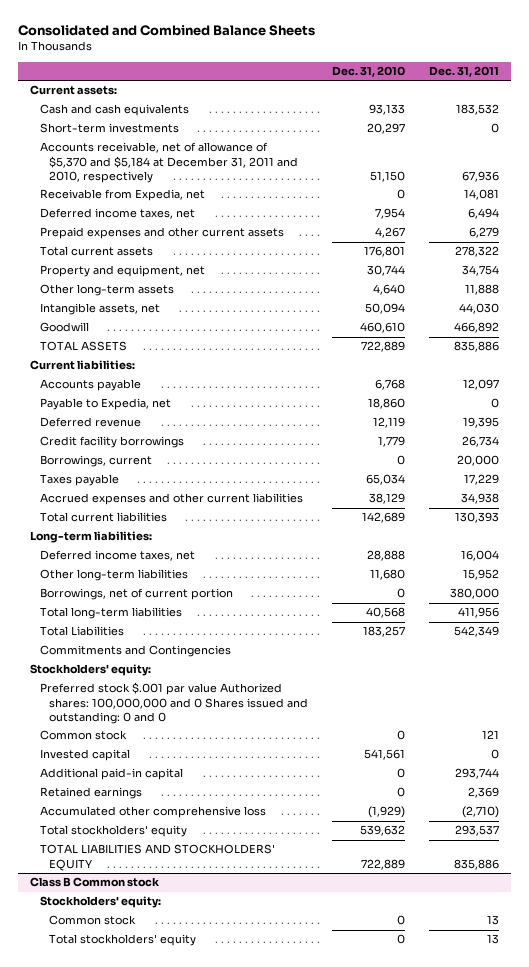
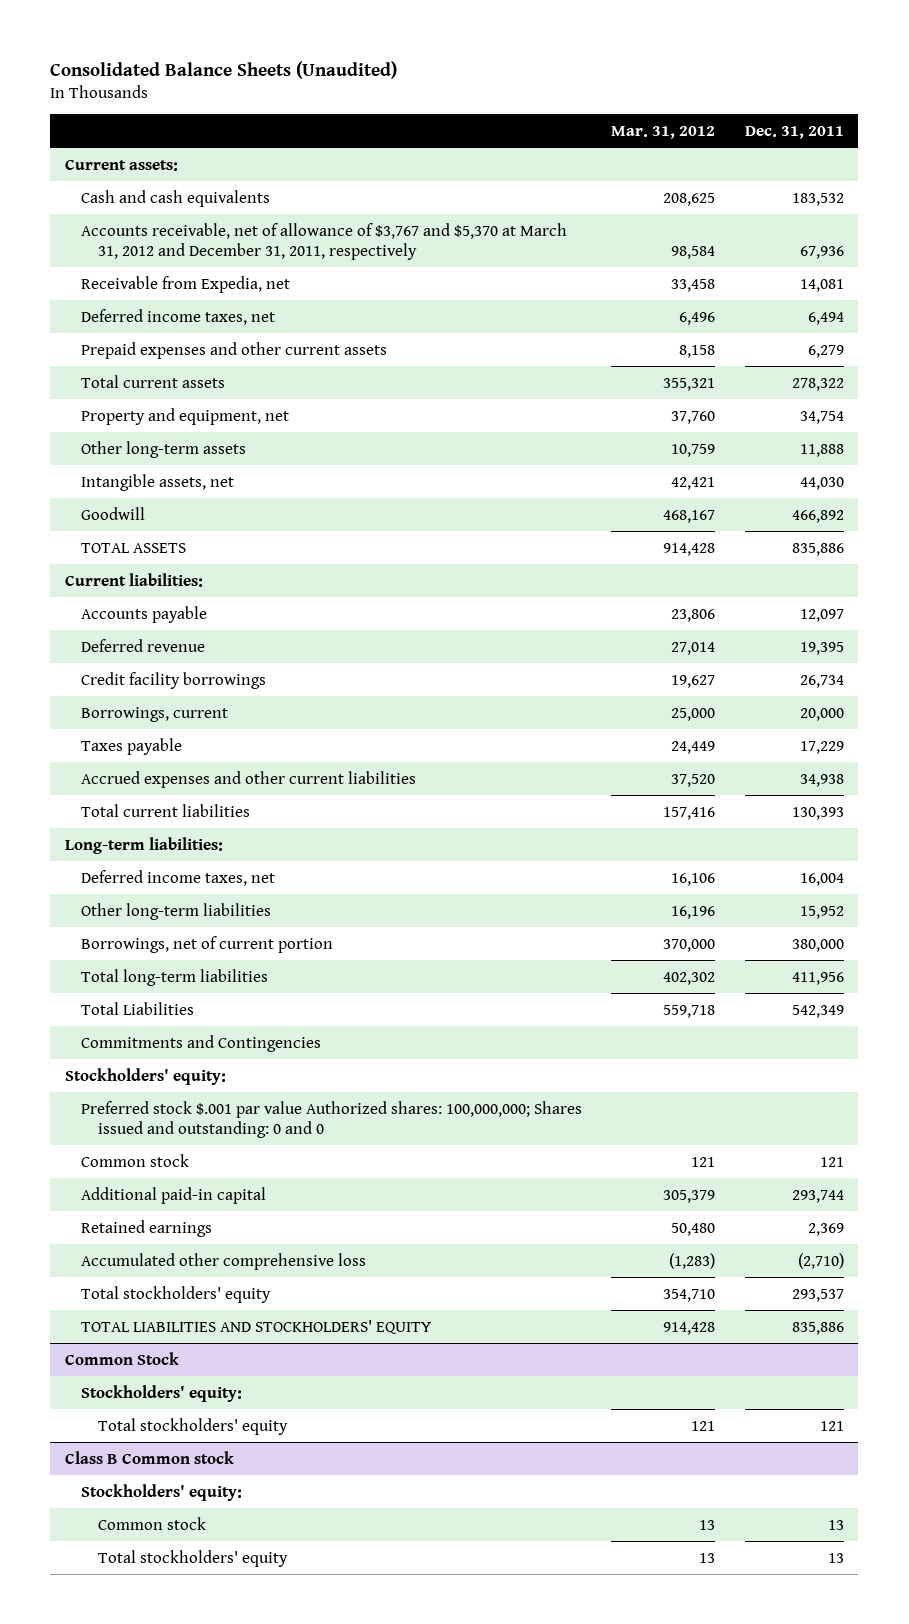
- Consolidated and Combined Balance Sheets
+ Consolidated Balance Sheets (Unaudited)
- | Dec. 31, 2010 | Dec. 31, 2011
+ | Mar. 31, 2012 | Dec. 31, 2011
- Short-term investments | 20,297 | 0
- Accounts receivable, net of allowance of $5,370 and $5,184 at December 31, 2011 and 2010, respectively | 51,150 | 67,936
+ Accounts receivable, net of allowance of $3,767 and $5,370 at March 31, 2012 and December 31, 2011, respectively | 98,584 | 67,936
- Payable to Expedia, net | 18,860 | 0
- Preferred stock $.001 par value Authorized shares: 100,000,000 and 0 Shares issued and outstanding: 0 and 0
+ Preferred stock $.001 par value Authorized shares: 100,000,000; Shares issued and outstanding: 0 and 0
- Invested capital | 541,561 | 0
+ Common Stock
+ Stockholders' equity:
+ Total stockholders' equity | 121 | 121

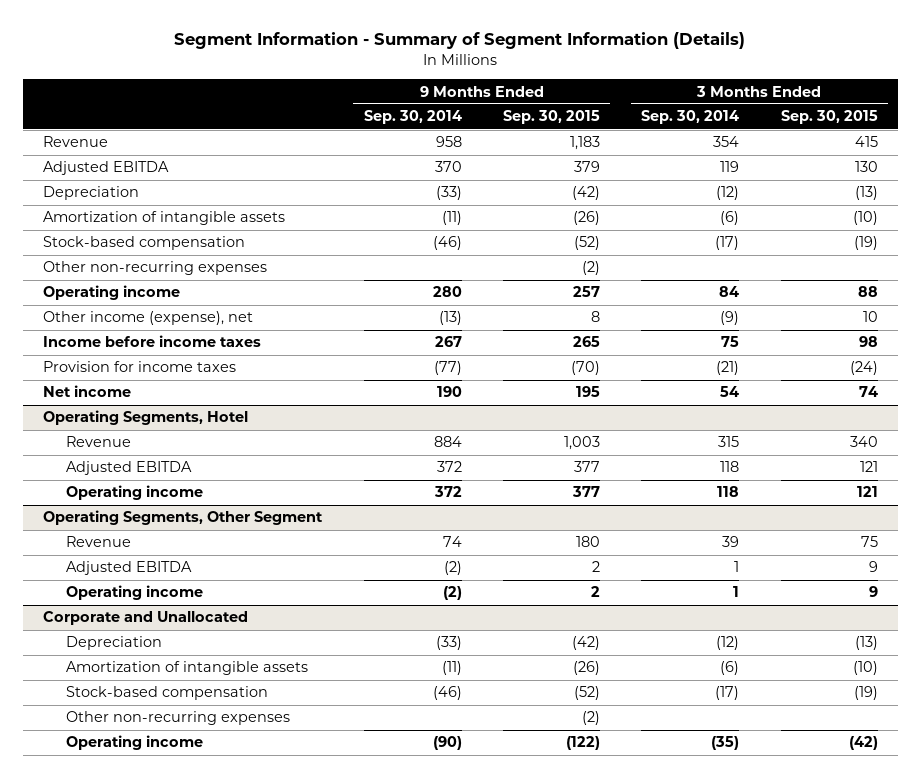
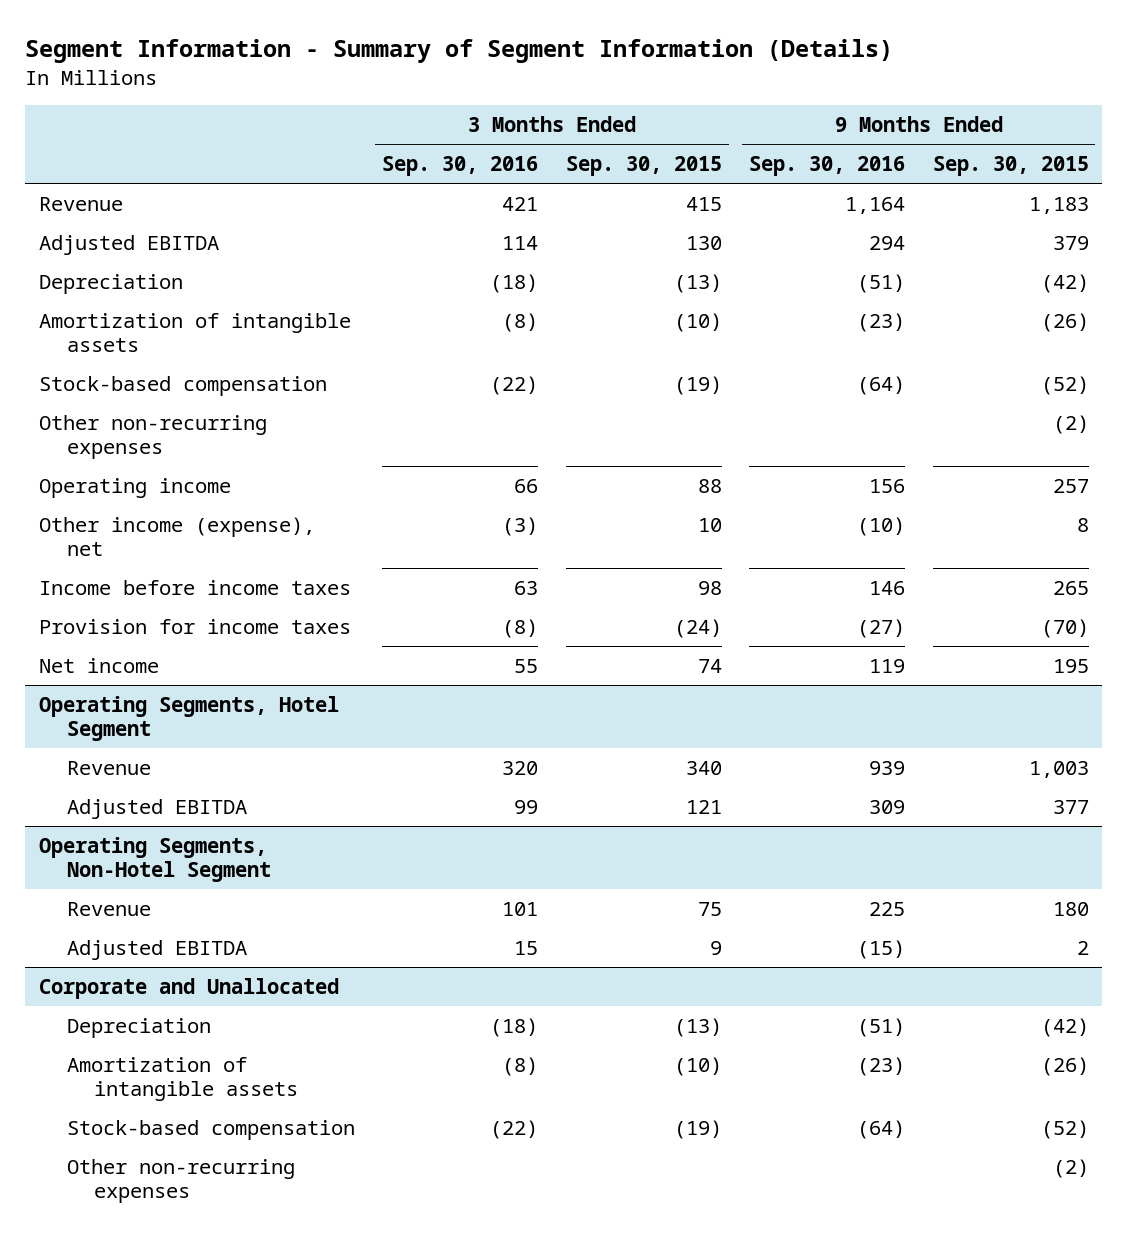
- | 9 Months Ended Sep. 30, 2014 | 9 Months Ended Sep. 30, 2015 | 3 Months Ended Sep. 30, 2014 | 3 Months Ended Sep. 30, 2015
+ | 3 Months Ended Sep. 30, 2016 | 3 Months Ended Sep. 30, 2015 | 9 Months Ended Sep. 30, 2016 | 9 Months Ended Sep. 30, 2015
- Operating Segments, Hotel
+ Operating Segments, Hotel Segment
- Operating income | 372 | 377 | 118 | 121
- Operating Segments, Other Segment
+ Operating Segments, Non-Hotel Segment
- Operating income | (2) | 2 | 1 | 9
@ Corporate and Unallocated
- Operating income | (90) | (122) | (35) | (42)

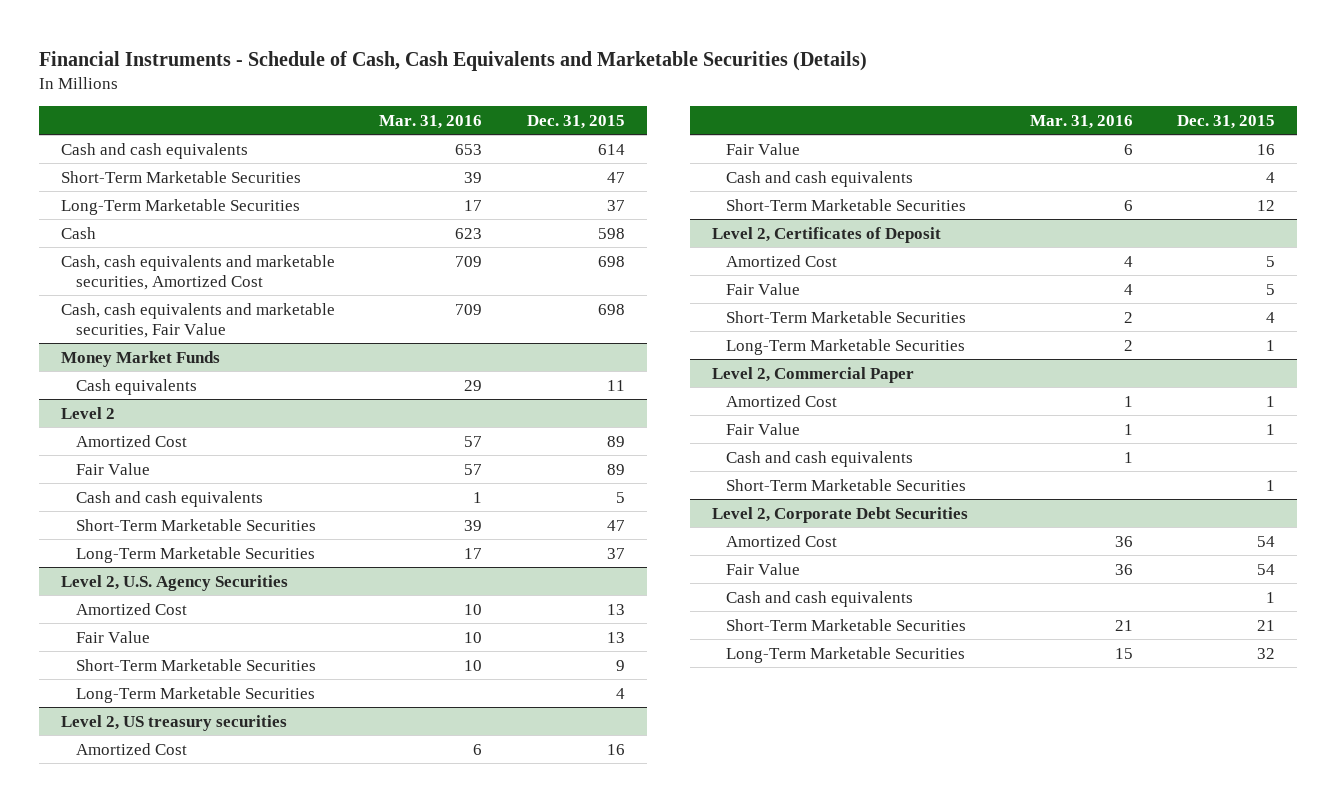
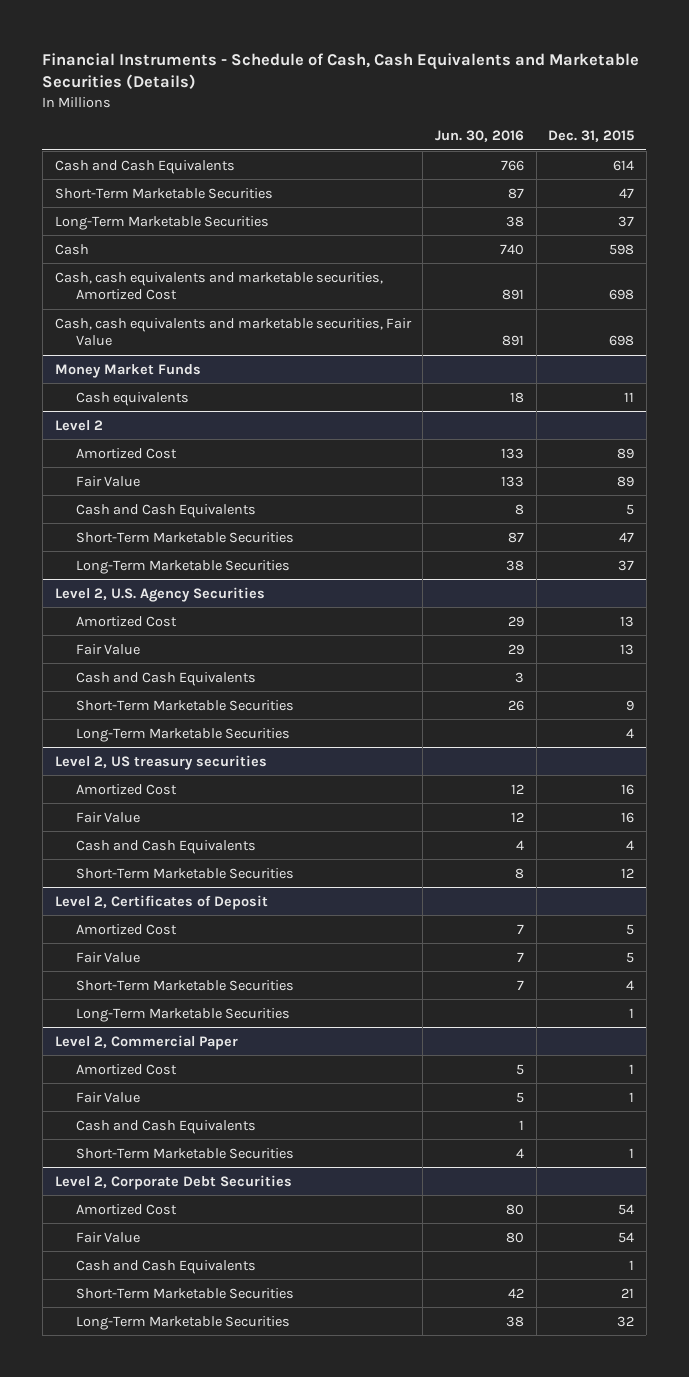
- | Mar. 31, 2016 | Dec. 31, 2015
+ | Jun. 30, 2016 | Dec. 31, 2015
- Cash and cash equivalents | 653 | 614
+ Cash and Cash Equivalents | 766 | 614
@ Level 2
- Cash and cash equivalents | 1 | 5
+ Cash and Cash Equivalents | 8 | 5
@ Level 2, U.S. Agency Securities
+ Cash and Cash Equivalents | 3 |
@ Level 2, US treasury securities
- Cash and cash equivalents | | 4
+ Cash and Cash Equivalents | 4 | 4
@ Level 2, Commercial Paper
- Cash and cash equivalents | 1 |
+ Cash and Cash Equivalents | 1 |
@ Level 2, Corporate Debt Securities
- Cash and cash equivalents | | 1
+ Cash and Cash Equivalents | | 1

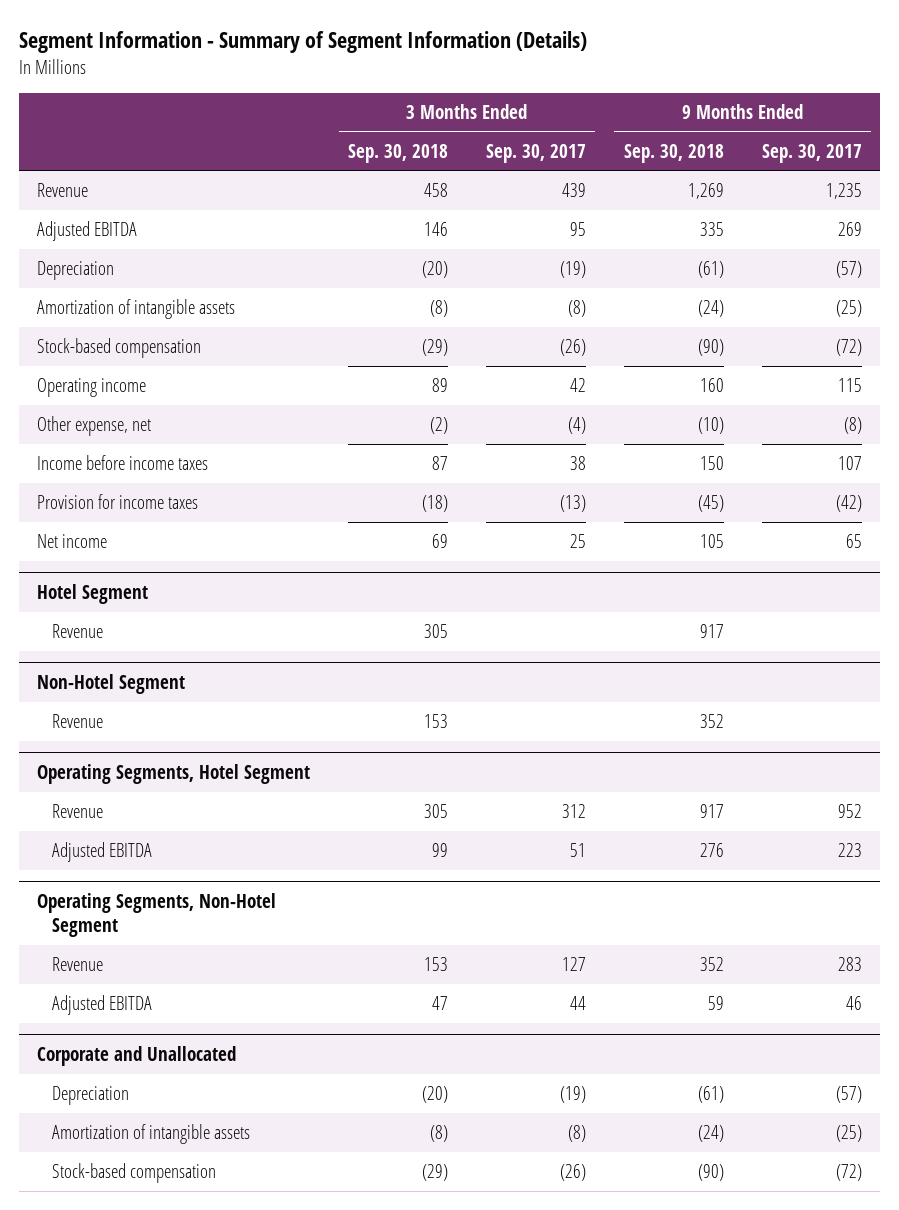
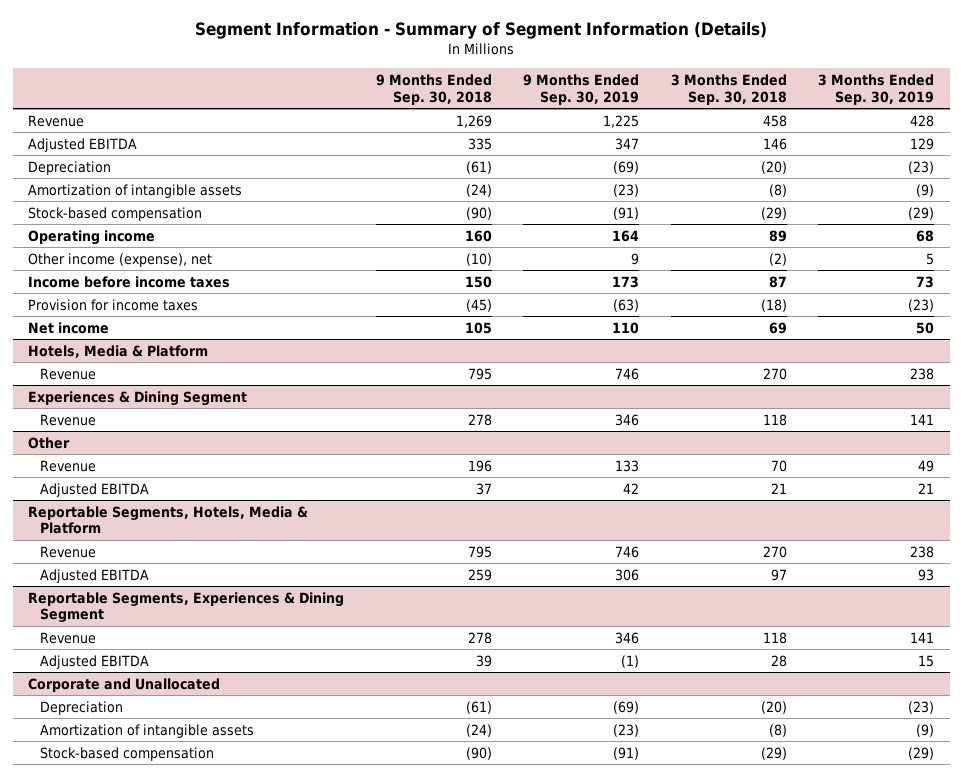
- | 3 Months Ended Sep. 30, 2018 | 3 Months Ended Sep. 30, 2017 | 9 Months Ended Sep. 30, 2018 | 9 Months Ended Sep. 30, 2017
+ | 9 Months Ended Sep. 30, 2018 | 9 Months Ended Sep. 30, 2019 | 3 Months Ended Sep. 30, 2018 | 3 Months Ended Sep. 30, 2019
- Other expense, net | (2) | (4) | (10) | (8)
+ Other income (expense), net | (10) | 9 | (2) | 5
- Hotel Segment
- Revenue | 305 | | 917 |
- Non-Hotel Segment
- Revenue | 153 | | 352 |
- Operating Segments, Hotel Segment
- Revenue | 305 | 312 | 917 | 952
- Adjusted EBITDA | 99 | 51 | 276 | 223
- Operating Segments, Non-Hotel Segment
- Revenue | 153 | 127 | 352 | 283
- Adjusted EBITDA | 47 | 44 | 59 | 46
+ Hotels, Media & Platform
+ Revenue | 795 | 746 | 270 | 238
+ Experiences & Dining Segment
+ Revenue | 278 | 346 | 118 | 141
+ Other
+ Revenue | 196 | 133 | 70 | 49
+ Adjusted EBITDA | 37 | 42 | 21 | 21
+ Reportable Segments, Hotels, Media & Platform
+ Revenue | 795 | 746 | 270 | 238
+ Adjusted EBITDA | 259 | 306 | 97 | 93
+ Reportable Segments, Experiences & Dining Segment
+ Revenue | 278 | 346 | 118 | 141
+ Adjusted EBITDA | 39 | (1) | 28 | 15

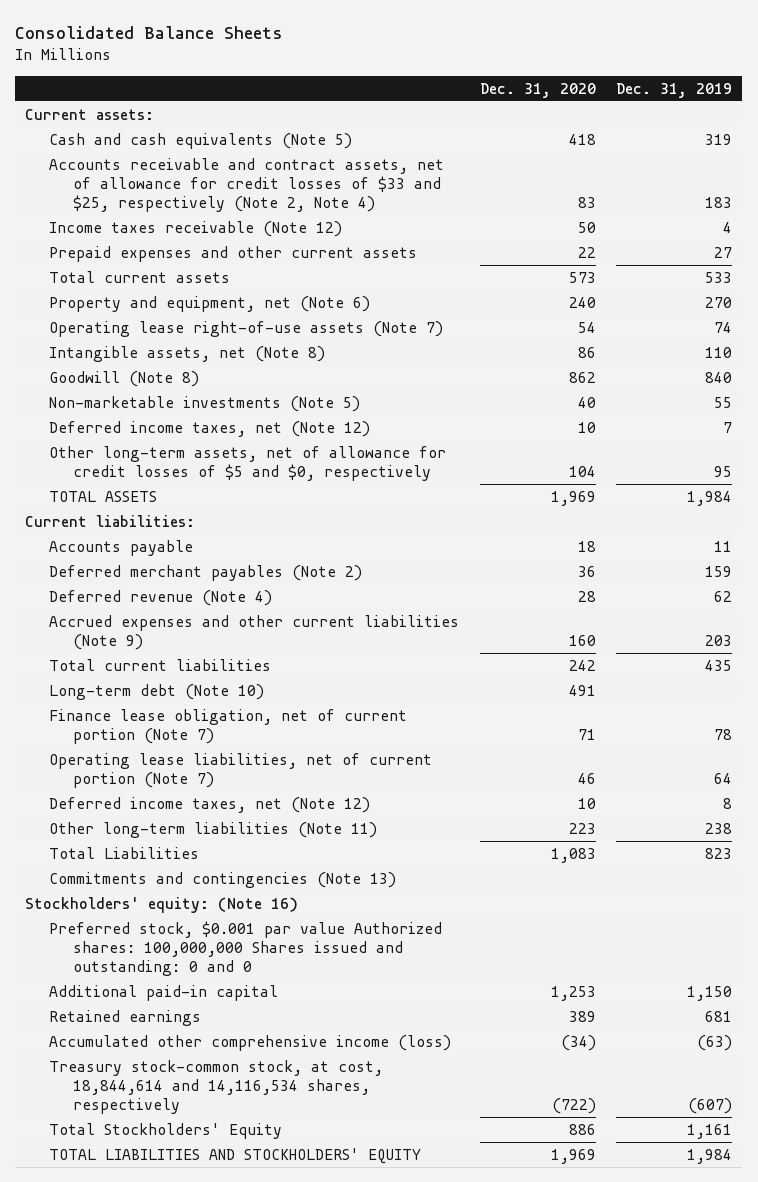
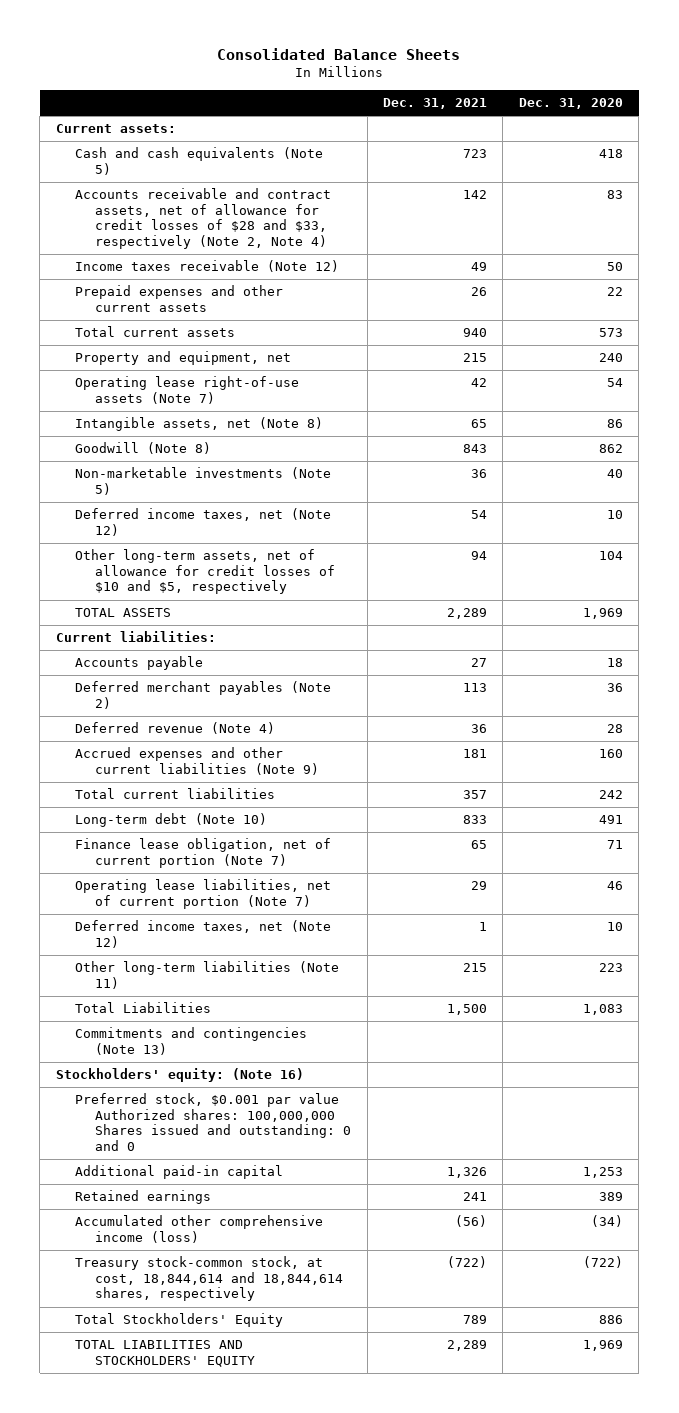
- | Dec. 31, 2020 | Dec. 31, 2019
+ | Dec. 31, 2021 | Dec. 31, 2020
- Accounts receivable and contract assets, net of allowance for credit losses of $33 and $25, respectively (Note 2, Note 4) | 83 | 183
+ Accounts receivable and contract assets, net of allowance for credit losses of $28 and $33, respectively (Note 2, Note 4) | 142 | 83
- Property and equipment, net (Note 6) | 240 | 270
+ Property and equipment, net | 215 | 240
- Other long-term assets, net of allowance for credit losses of $5 and $0, respectively | 104 | 95
+ Other long-term assets, net of allowance for credit losses of $10 and $5, respectively | 94 | 104
- Treasury stock-common stock, at cost, 18,844,614 and 14,116,534 shares, respectively | (722) | (607)
+ Treasury stock-common stock, at cost, 18,844,614 and 18,844,614 shares, respectively | (722) | (722)

